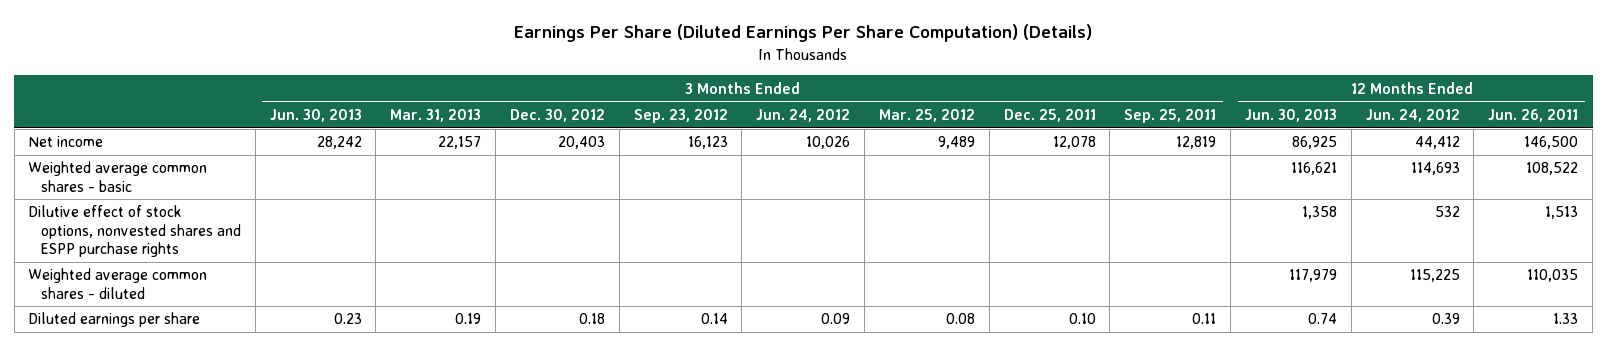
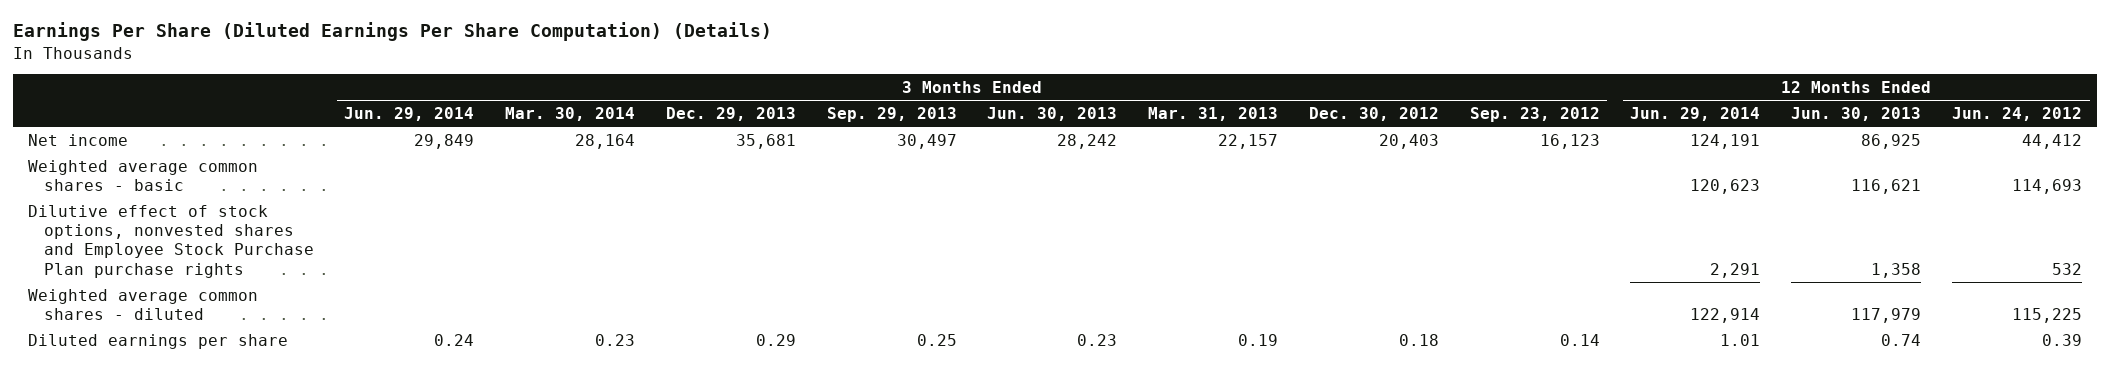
- | 3 Months Ended Jun. 30, 2013 | 3 Months Ended Mar. 31, 2013 | 3 Months Ended Dec. 30, 2012 | 3 Months Ended Sep. 23, 2012 | 3 Months Ended Jun. 24, 2012 | 3 Months Ended Mar. 25, 2012 | 3 Months Ended Dec. 25, 2011 | 3 Months Ended Sep. 25, 2011 | 12 Months Ended Jun. 30, 2013 | 12 Months Ended Jun. 24, 2012 | 12 Months Ended Jun. 26, 2011
+ | 3 Months Ended Jun. 29, 2014 | 3 Months Ended Mar. 30, 2014 | 3 Months Ended Dec. 29, 2013 | 3 Months Ended Sep. 29, 2013 | 3 Months Ended Jun. 30, 2013 | 3 Months Ended Mar. 31, 2013 | 3 Months Ended Dec. 30, 2012 | 3 Months Ended Sep. 23, 2012 | 12 Months Ended Jun. 29, 2014 | 12 Months Ended Jun. 30, 2013 | 12 Months Ended Jun. 24, 2012
- Dilutive effect of stock options, nonvested shares and ESPP purchase rights | | | | | | | | | 1,358 | 532 | 1,513
+ Dilutive effect of stock options, nonvested shares and Employee Stock Purchase Plan purchase rights | | | | | | | | | 2,291 | 1,358 | 532

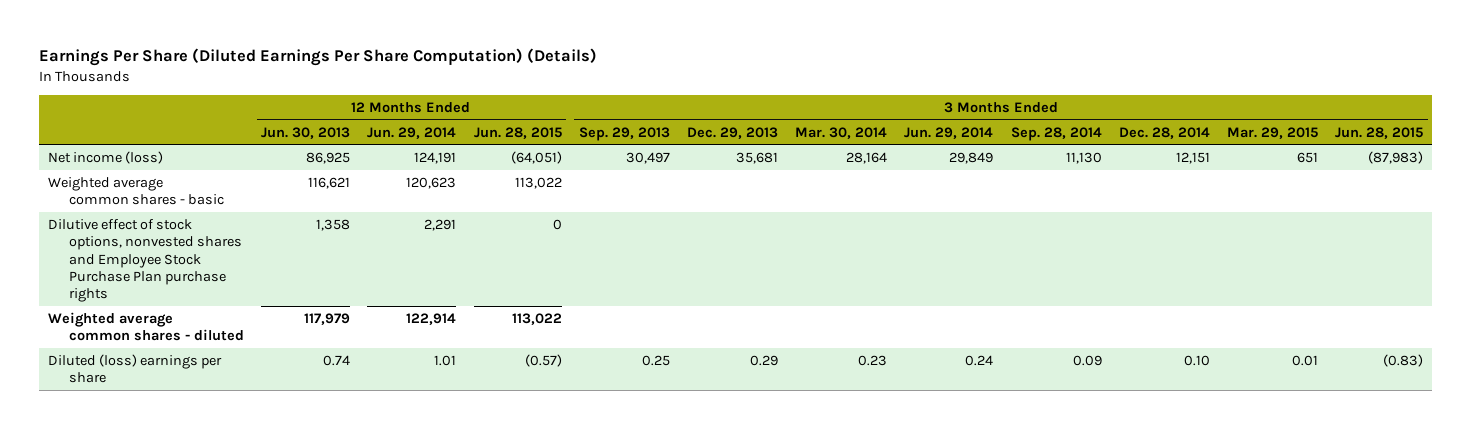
- | 3 Months Ended Jun. 29, 2014 | 3 Months Ended Mar. 30, 2014 | 3 Months Ended Dec. 29, 2013 | 3 Months Ended Sep. 29, 2013 | 3 Months Ended Jun. 30, 2013 | 3 Months Ended Mar. 31, 2013 | 3 Months Ended Dec. 30, 2012 | 3 Months Ended Sep. 23, 2012 | 12 Months Ended Jun. 29, 2014 | 12 Months Ended Jun. 30, 2013 | 12 Months Ended Jun. 24, 2012
+ | 12 Months Ended Jun. 30, 2013 | 12 Months Ended Jun. 29, 2014 | 12 Months Ended Jun. 28, 2015 | 3 Months Ended Sep. 29, 2013 | 3 Months Ended Dec. 29, 2013 | 3 Months Ended Mar. 30, 2014 | 3 Months Ended Jun. 29, 2014 | 3 Months Ended Sep. 28, 2014 | 3 Months Ended Dec. 28, 2014 | 3 Months Ended Mar. 29, 2015 | 3 Months Ended Jun. 28, 2015
- Net income | 29,849 | 28,164 | 35,681 | 30,497 | 28,242 | 22,157 | 20,403 | 16,123 | 124,191 | 86,925 | 44,412
+ Net income (loss) | 86,925 | 124,191 | (64,051) | 30,497 | 35,681 | 28,164 | 29,849 | 11,130 | 12,151 | 651 | (87,983)
- Diluted earnings per share | 0.24 | 0.23 | 0.29 | 0.25 | 0.23 | 0.19 | 0.18 | 0.14 | 1.01 | 0.74 | 0.39
+ Diluted (loss) earnings per share | 0.74 | 1.01 | (0.57) | 0.25 | 0.29 | 0.23 | 0.24 | 0.09 | 0.10 | 0.01 | (0.83)

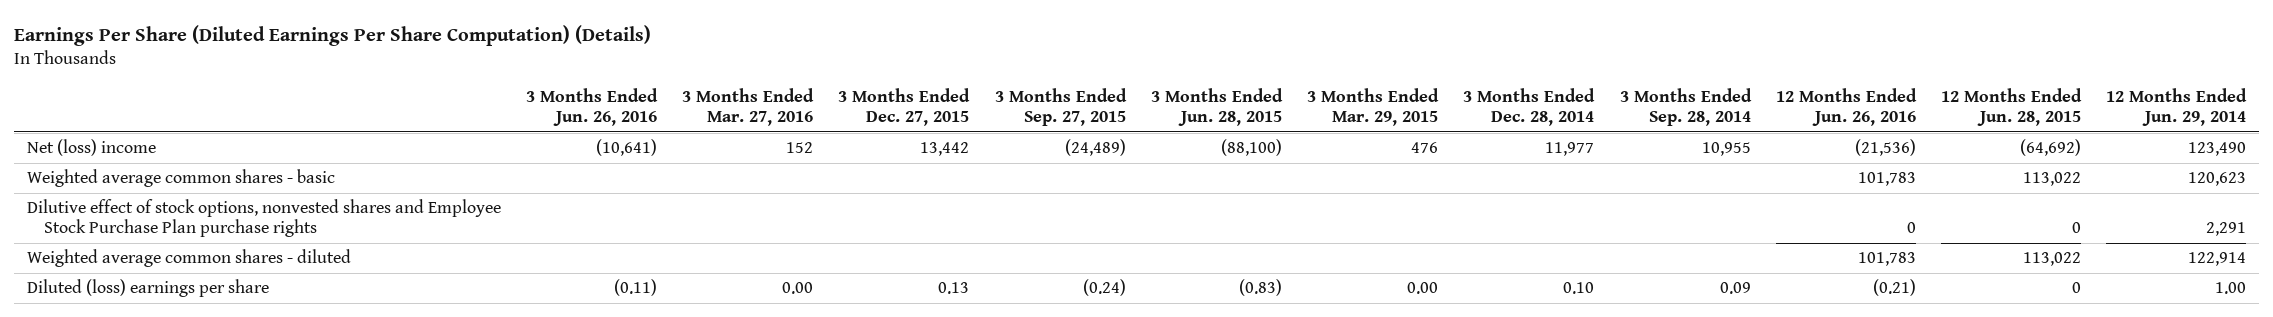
- | 12 Months Ended Jun. 30, 2013 | 12 Months Ended Jun. 29, 2014 | 12 Months Ended Jun. 28, 2015 | 3 Months Ended Sep. 29, 2013 | 3 Months Ended Dec. 29, 2013 | 3 Months Ended Mar. 30, 2014 | 3 Months Ended Jun. 29, 2014 | 3 Months Ended Sep. 28, 2014 | 3 Months Ended Dec. 28, 2014 | 3 Months Ended Mar. 29, 2015 | 3 Months Ended Jun. 28, 2015
+ | 3 Months Ended Jun. 26, 2016 | 3 Months Ended Mar. 27, 2016 | 3 Months Ended Dec. 27, 2015 | 3 Months Ended Sep. 27, 2015 | 3 Months Ended Jun. 28, 2015 | 3 Months Ended Mar. 29, 2015 | 3 Months Ended Dec. 28, 2014 | 3 Months Ended Sep. 28, 2014 | 12 Months Ended Jun. 26, 2016 | 12 Months Ended Jun. 28, 2015 | 12 Months Ended Jun. 29, 2014
- Net income (loss) | 86,925 | 124,191 | (64,051) | 30,497 | 35,681 | 28,164 | 29,849 | 11,130 | 12,151 | 651 | (87,983)
+ Net (loss) income | (10,641) | 152 | 13,442 | (24,489) | (88,100) | 476 | 11,977 | 10,955 | (21,536) | (64,692) | 123,490
- Diluted (loss) earnings per share | 0.74 | 1.01 | (0.57) | 0.25 | 0.29 | 0.23 | 0.24 | 0.09 | 0.10 | 0.01 | (0.83)
+ Diluted (loss) earnings per share | (0.11) | 0.00 | 0.13 | (0.24) | (0.83) | 0.00 | 0.10 | 0.09 | (0.21) | 0 | 1.00

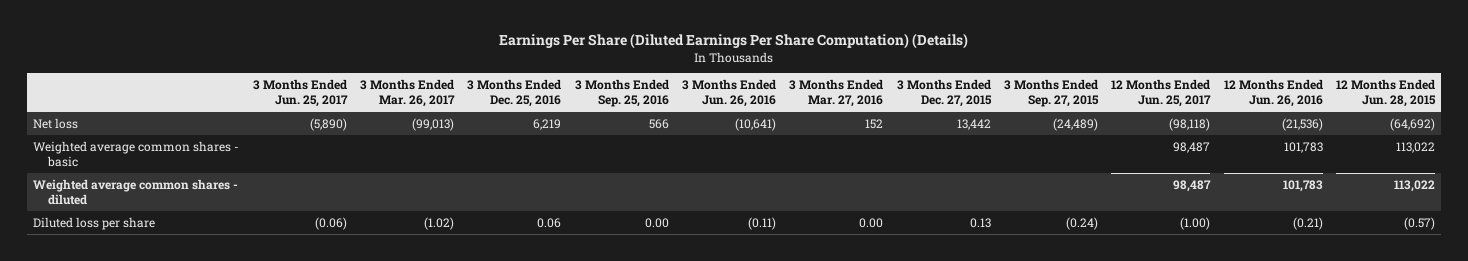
- | 3 Months Ended Jun. 26, 2016 | 3 Months Ended Mar. 27, 2016 | 3 Months Ended Dec. 27, 2015 | 3 Months Ended Sep. 27, 2015 | 3 Months Ended Jun. 28, 2015 | 3 Months Ended Mar. 29, 2015 | 3 Months Ended Dec. 28, 2014 | 3 Months Ended Sep. 28, 2014 | 12 Months Ended Jun. 26, 2016 | 12 Months Ended Jun. 28, 2015 | 12 Months Ended Jun. 29, 2014
+ | 3 Months Ended Jun. 25, 2017 | 3 Months Ended Mar. 26, 2017 | 3 Months Ended Dec. 25, 2016 | 3 Months Ended Sep. 25, 2016 | 3 Months Ended Jun. 26, 2016 | 3 Months Ended Mar. 27, 2016 | 3 Months Ended Dec. 27, 2015 | 3 Months Ended Sep. 27, 2015 | 12 Months Ended Jun. 25, 2017 | 12 Months Ended Jun. 26, 2016 | 12 Months Ended Jun. 28, 2015
- Net (loss) income | (10,641) | 152 | 13,442 | (24,489) | (88,100) | 476 | 11,977 | 10,955 | (21,536) | (64,692) | 123,490
+ Net loss | (5,890) | (99,013) | 6,219 | 566 | (10,641) | 152 | 13,442 | (24,489) | (98,118) | (21,536) | (64,692)
- Dilutive effect of stock options, nonvested shares and Employee Stock Purchase Plan purchase rights | | | | | | | | | 0 | 0 | 2,291
- Diluted (loss) earnings per share | (0.11) | 0.00 | 0.13 | (0.24) | (0.83) | 0.00 | 0.10 | 0.09 | (0.21) | 0 | 1.00
+ Diluted loss per share | (0.06) | (1.02) | 0.06 | 0.00 | (0.11) | 0.00 | 0.13 | (0.24) | (1.00) | (0.21) | (0.57)

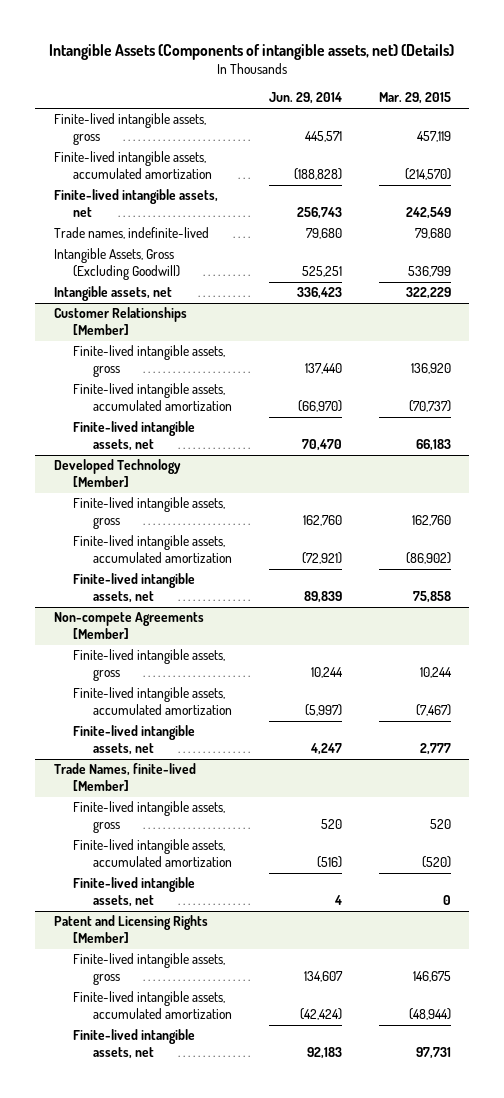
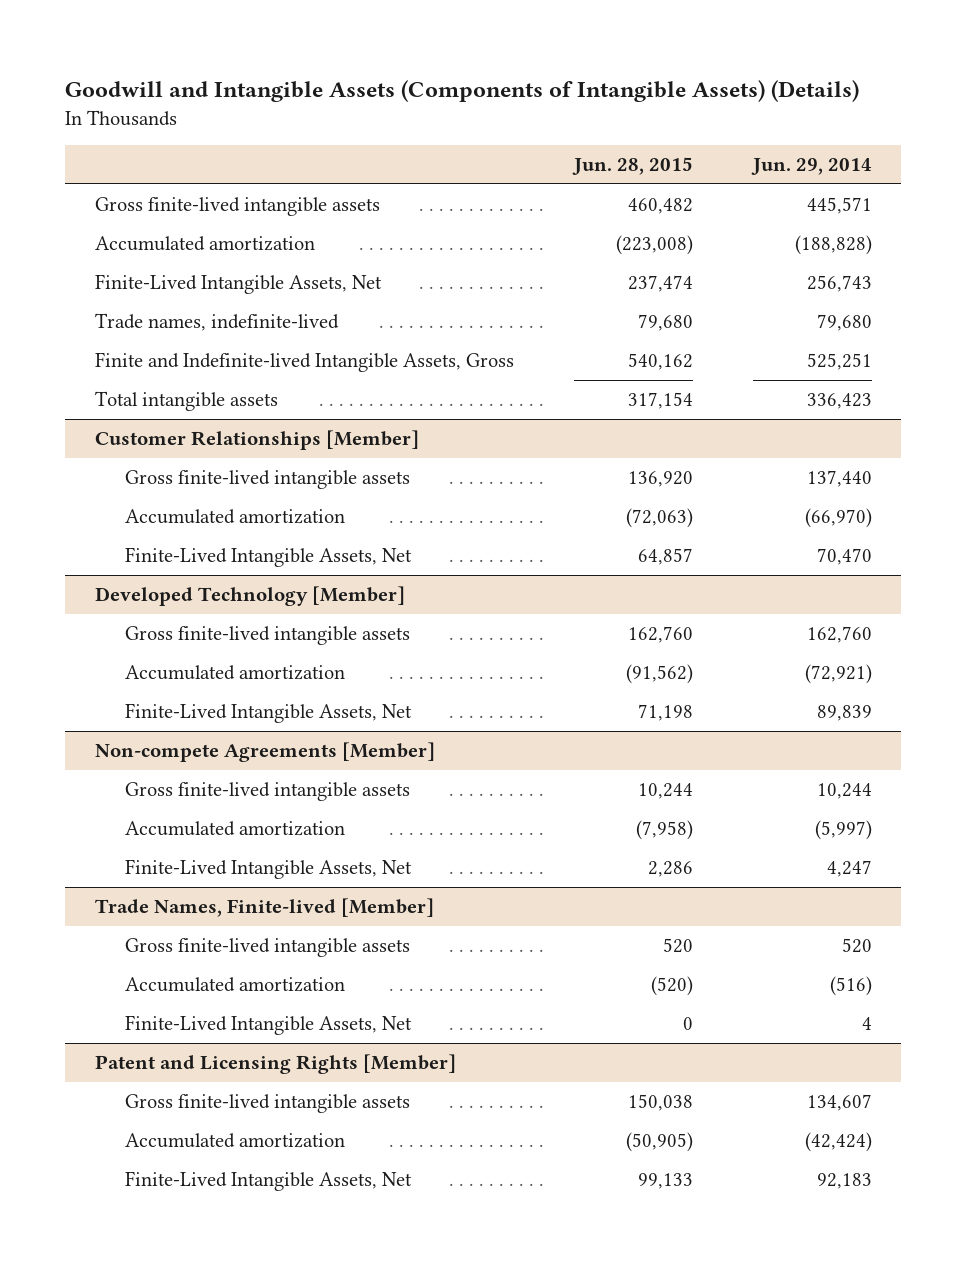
- Intangible Assets (Components of intangible assets, net) (Details)
+ Goodwill and Intangible Assets (Components of Intangible Assets) (Details)
- | Jun. 29, 2014 | Mar. 29, 2015
+ | Jun. 28, 2015 | Jun. 29, 2014
- Finite-lived intangible assets, gross | 445,571 | 457,119
- Finite-lived intangible assets, accumulated amortization | (188,828) | (214,570)
- Finite-lived intangible assets, net | 256,743 | 242,549
+ Gross finite-lived intangible assets | 460,482 | 445,571
+ Accumulated amortization | (223,008) | (188,828)
+ Finite-Lived Intangible Assets, Net | 237,474 | 256,743
- Intangible Assets, Gross (Excluding Goodwill) | 525,251 | 536,799
- Intangible assets, net | 336,423 | 322,229
+ Finite and Indefinite-lived Intangible Assets, Gross | 540,162 | 525,251
+ Total intangible assets | 317,154 | 336,423
@ Customer Relationships [Member]
- Finite-lived intangible assets, gross | 137,440 | 136,920
- Finite-lived intangible assets, accumulated amortization | (66,970) | (70,737)
- Finite-lived intangible assets, net | 70,470 | 66,183
+ Gross finite-lived intangible assets | 136,920 | 137,440
+ Accumulated amortization | (72,063) | (66,970)
+ Finite-Lived Intangible Assets, Net | 64,857 | 70,470
@ Developed Technology [Member]
- Finite-lived intangible assets, gross | 162,760 | 162,760
- Finite-lived intangible assets, accumulated amortization | (72,921) | (86,902)
- Finite-lived intangible assets, net | 89,839 | 75,858
+ Gross finite-lived intangible assets | 162,760 | 162,760
+ Accumulated amortization | (91,562) | (72,921)
+ Finite-Lived Intangible Assets, Net | 71,198 | 89,839
@ Non-compete Agreements [Member]
- Finite-lived intangible assets, gross | 10,244 | 10,244
- Finite-lived intangible assets, accumulated amortization | (5,997) | (7,467)
- Finite-lived intangible assets, net | 4,247 | 2,777
- Trade Names, finite-lived [Member]
- Finite-lived intangible assets, gross | 520 | 520
- Finite-lived intangible assets, accumulated amortization | (516) | (520)
- Finite-lived intangible assets, net | 4 | 0
@ Non-compete Agreements [Member]
+ Gross finite-lived intangible assets | 10,244 | 10,244
+ Accumulated amortization | (7,958) | (5,997)
+ Finite-Lived Intangible Assets, Net | 2,286 | 4,247
+ Trade Names, Finite-lived [Member]
+ Gross finite-lived intangible assets | 520 | 520
+ Accumulated amortization | (520) | (516)
+ Finite-Lived Intangible Assets, Net | 0 | 4
@ Patent and Licensing Rights [Member]
- Finite-lived intangible assets, gross | 134,607 | 146,675
- Finite-lived intangible assets, accumulated amortization | (42,424) | (48,944)
- Finite-lived intangible assets, net | 92,183 | 97,731
+ Gross finite-lived intangible assets | 150,038 | 134,607
+ Accumulated amortization | (50,905) | (42,424)
+ Finite-Lived Intangible Assets, Net | 99,133 | 92,183

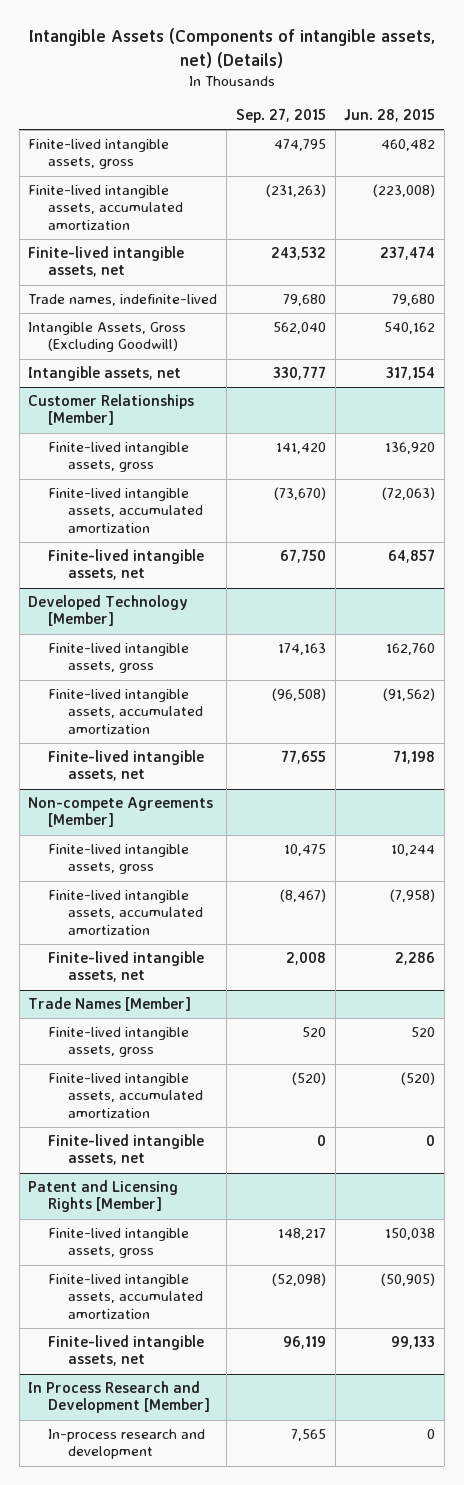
- Goodwill and Intangible Assets (Components of Intangible Assets) (Details)
+ Intangible Assets (Components of intangible assets, net) (Details)
- | Jun. 28, 2015 | Jun. 29, 2014
+ | Sep. 27, 2015 | Jun. 28, 2015
- Gross finite-lived intangible assets | 460,482 | 445,571
- Accumulated amortization | (223,008) | (188,828)
- Finite-Lived Intangible Assets, Net | 237,474 | 256,743
+ Finite-lived intangible assets, gross | 474,795 | 460,482
+ Finite-lived intangible assets, accumulated amortization | (231,263) | (223,008)
+ Finite-lived intangible assets, net | 243,532 | 237,474
- Finite and Indefinite-lived Intangible Assets, Gross | 540,162 | 525,251
- Total intangible assets | 317,154 | 336,423
+ Intangible Assets, Gross (Excluding Goodwill) | 562,040 | 540,162
+ Intangible assets, net | 330,777 | 317,154
@ Customer Relationships [Member]
- Gross finite-lived intangible assets | 136,920 | 137,440
- Accumulated amortization | (72,063) | (66,970)
- Finite-Lived Intangible Assets, Net | 64,857 | 70,470
+ Finite-lived intangible assets, gross | 141,420 | 136,920
+ Finite-lived intangible assets, accumulated amortization | (73,670) | (72,063)
+ Finite-lived intangible assets, net | 67,750 | 64,857
@ Developed Technology [Member]
- Gross finite-lived intangible assets | 162,760 | 162,760
- Accumulated amortization | (91,562) | (72,921)
- Finite-Lived Intangible Assets, Net | 71,198 | 89,839
+ Finite-lived intangible assets, gross | 174,163 | 162,760
+ Finite-lived intangible assets, accumulated amortization | (96,508) | (91,562)
+ Finite-lived intangible assets, net | 77,655 | 71,198
@ Non-compete Agreements [Member]
- Gross finite-lived intangible assets | 10,244 | 10,244
- Accumulated amortization | (7,958) | (5,997)
- Finite-Lived Intangible Assets, Net | 2,286 | 4,247
- Trade Names, Finite-lived [Member]
- Gross finite-lived intangible assets | 520 | 520
- Accumulated amortization | (520) | (516)
- Finite-Lived Intangible Assets, Net | 0 | 4
@ Non-compete Agreements [Member]
+ Finite-lived intangible assets, gross | 10,475 | 10,244
+ Finite-lived intangible assets, accumulated amortization | (8,467) | (7,958)
+ Finite-lived intangible assets, net | 2,008 | 2,286
+ Trade Names [Member]
+ Finite-lived intangible assets, gross | 520 | 520
+ Finite-lived intangible assets, accumulated amortization | (520) | (520)
+ Finite-lived intangible assets, net | 0 | 0
@ Patent and Licensing Rights [Member]
- Gross finite-lived intangible assets | 150,038 | 134,607
- Accumulated amortization | (50,905) | (42,424)
- Finite-Lived Intangible Assets, Net | 99,133 | 92,183
+ Finite-lived intangible assets, gross | 148,217 | 150,038
+ Finite-lived intangible assets, accumulated amortization | (52,098) | (50,905)
+ Finite-lived intangible assets, net | 96,119 | 99,133
+ In Process Research and Development [Member]
+ In-process research and development | 7,565 | 0

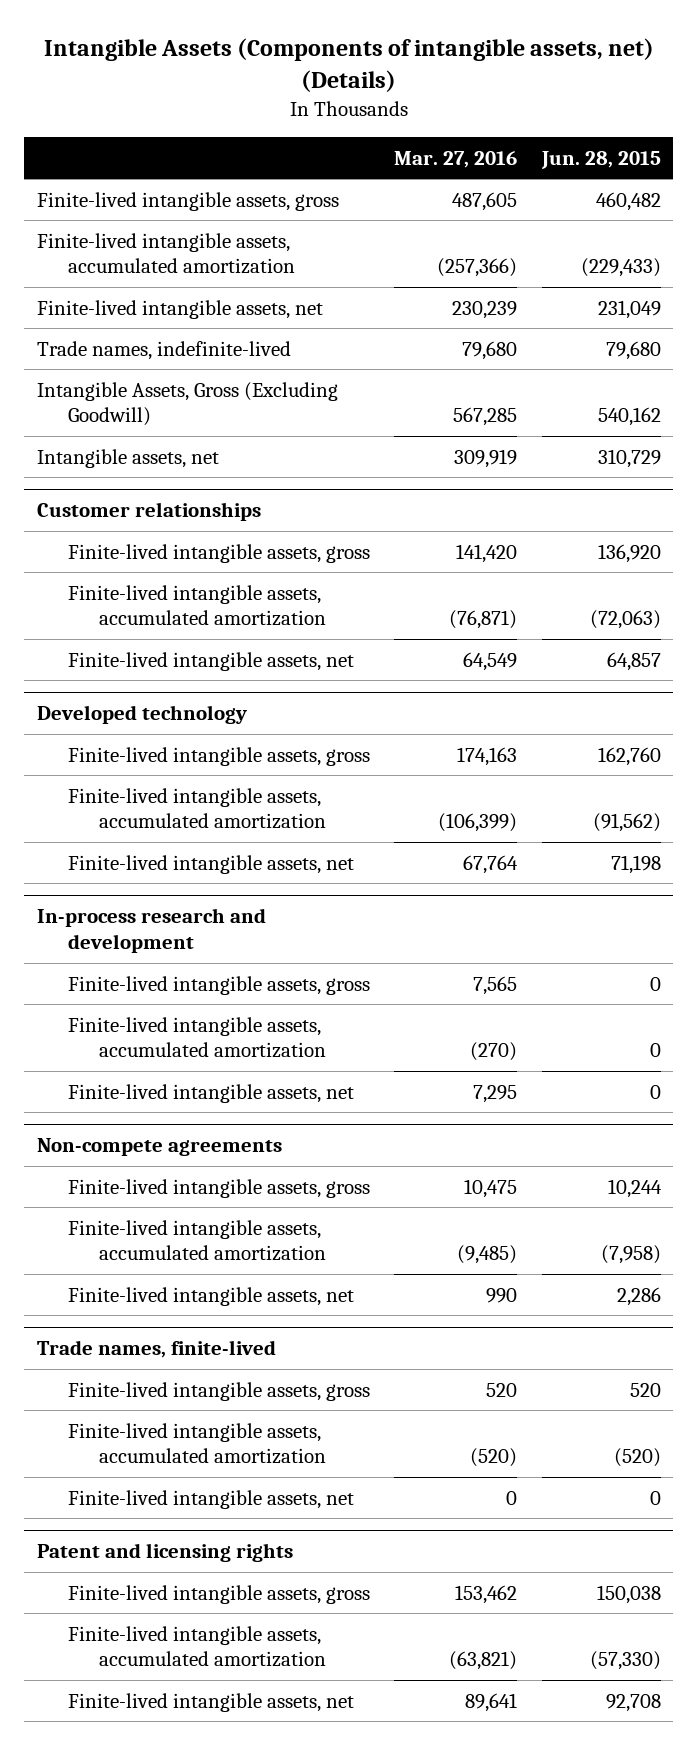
- | Sep. 27, 2015 | Jun. 28, 2015
+ | Mar. 27, 2016 | Jun. 28, 2015
- Finite-lived intangible assets, accumulated amortization | (231,263) | (223,008)
- Finite-lived intangible assets, net | 243,532 | 237,474
+ Finite-lived intangible assets, accumulated amortization | (257,366) | (229,433)
+ Finite-lived intangible assets, net | 230,239 | 231,049
- Intangible assets, net | 330,777 | 317,154
- Customer Relationships [Member]
+ Intangible assets, net | 309,919 | 310,729
+ Customer relationships
- Developed Technology [Member]
+ Developed technology
- Non-compete Agreements [Member]
+ In-process research and development
+ Finite-lived intangible assets, gross | 7,565 | 0
+ Finite-lived intangible assets, accumulated amortization | (270) | 0
+ Finite-lived intangible assets, net | 7,295 | 0
+ Non-compete agreements
- Trade Names [Member]
+ Trade names, finite-lived
- Patent and Licensing Rights [Member]
+ Patent and licensing rights
- Finite-lived intangible assets, accumulated amortization | (52,098) | (50,905)
- Finite-lived intangible assets, net | 96,119 | 99,133
- In Process Research and Development [Member]
- In-process research and development | 7,565 | 0
+ Finite-lived intangible assets, accumulated amortization | (63,821) | (57,330)
+ Finite-lived intangible assets, net | 89,641 | 92,708

